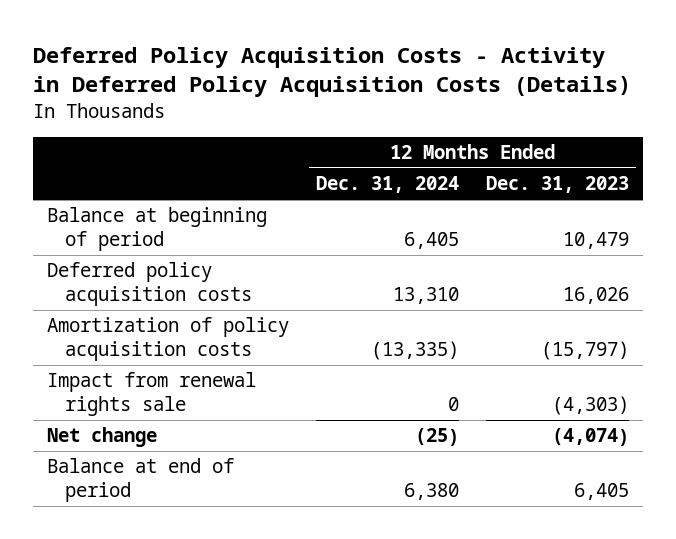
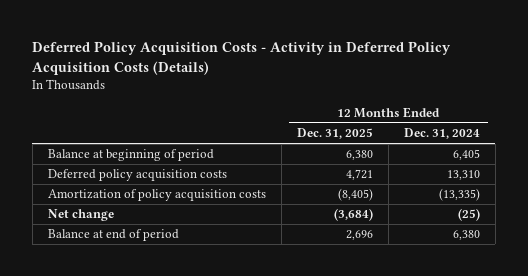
- | 12 Months Ended Dec. 31, 2024 | 12 Months Ended Dec. 31, 2023
+ | 12 Months Ended Dec. 31, 2025 | 12 Months Ended Dec. 31, 2024
- Impact from renewal rights sale | 0 | (4,303)

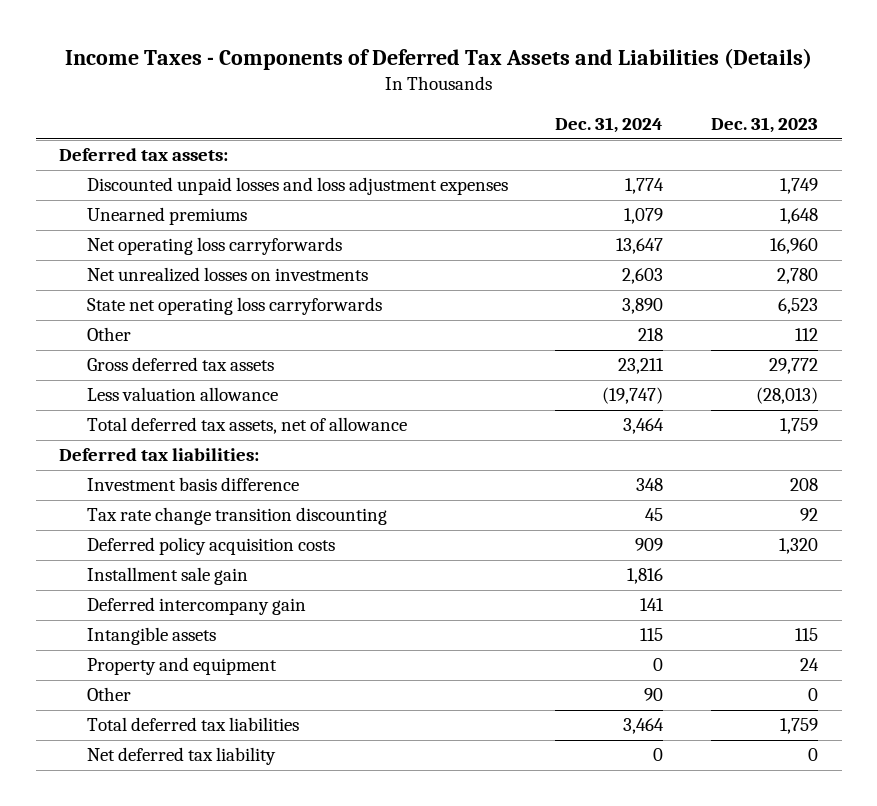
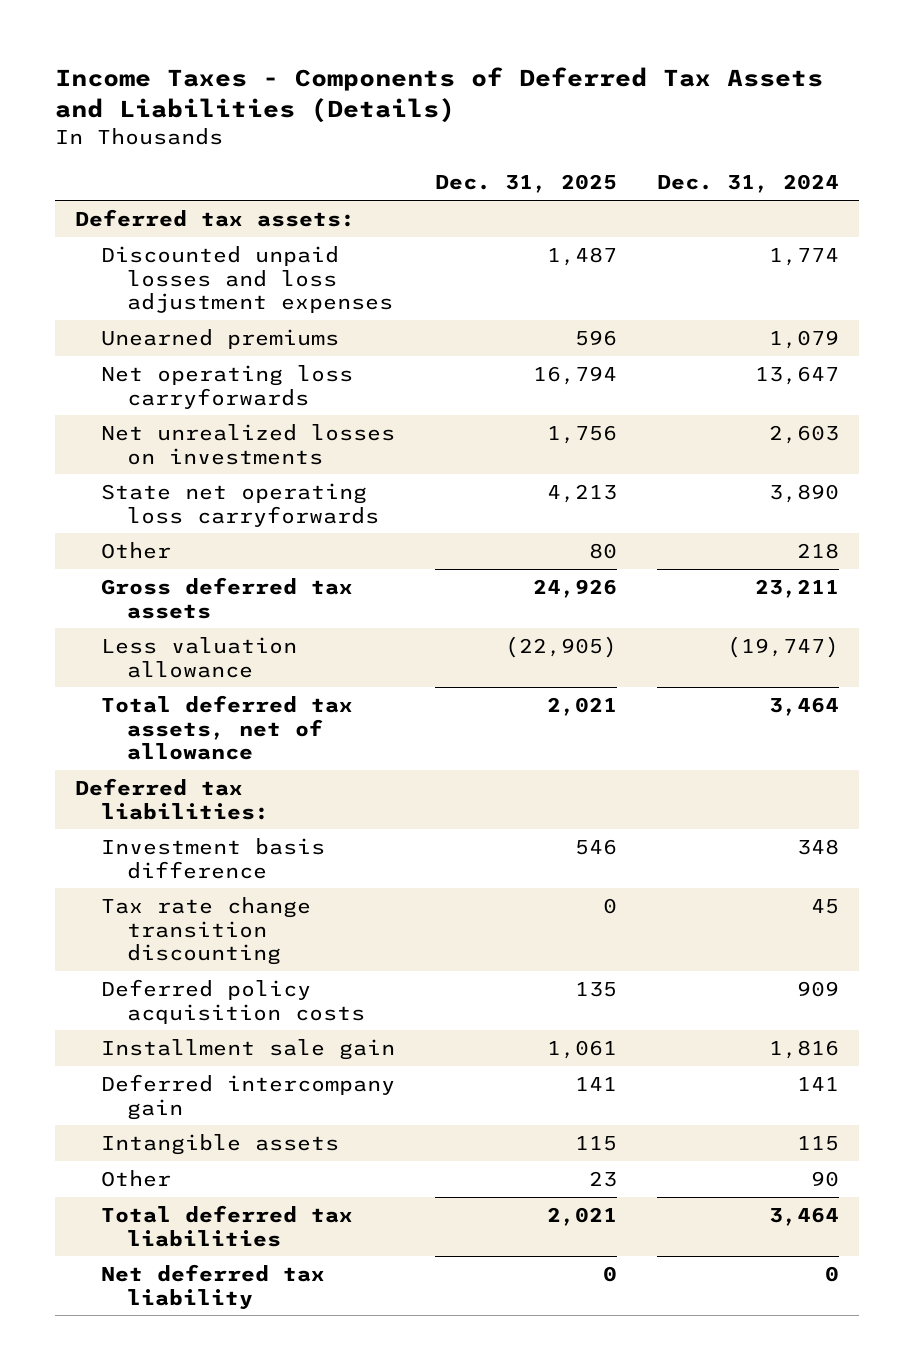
- | Dec. 31, 2024 | Dec. 31, 2023
+ | Dec. 31, 2025 | Dec. 31, 2024
- Property and equipment | 0 | 24

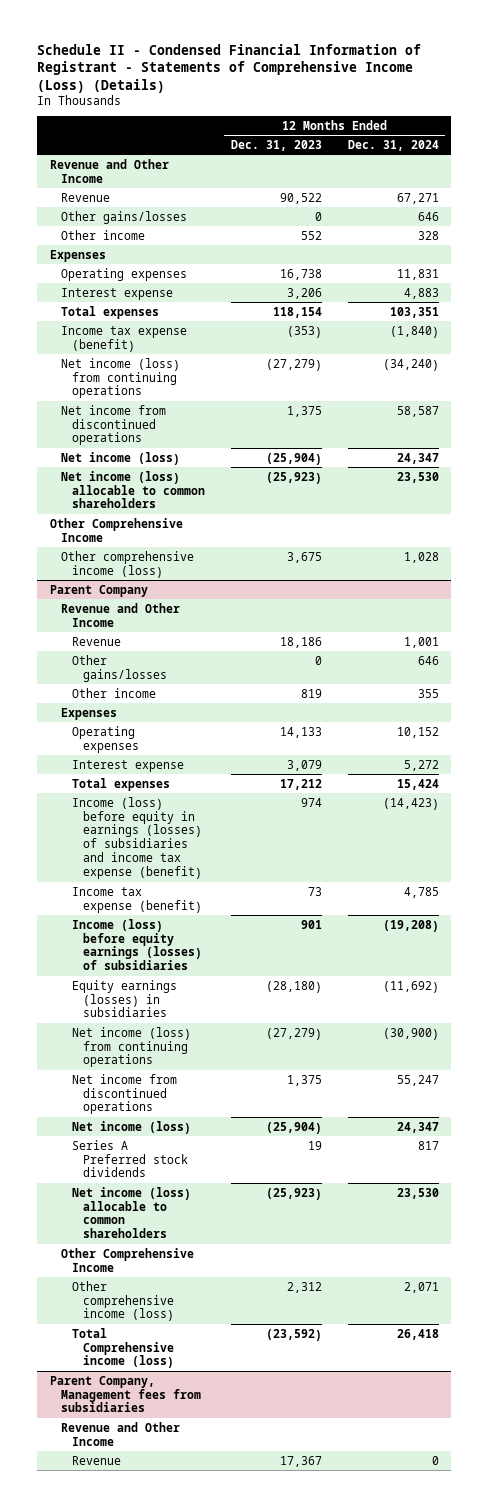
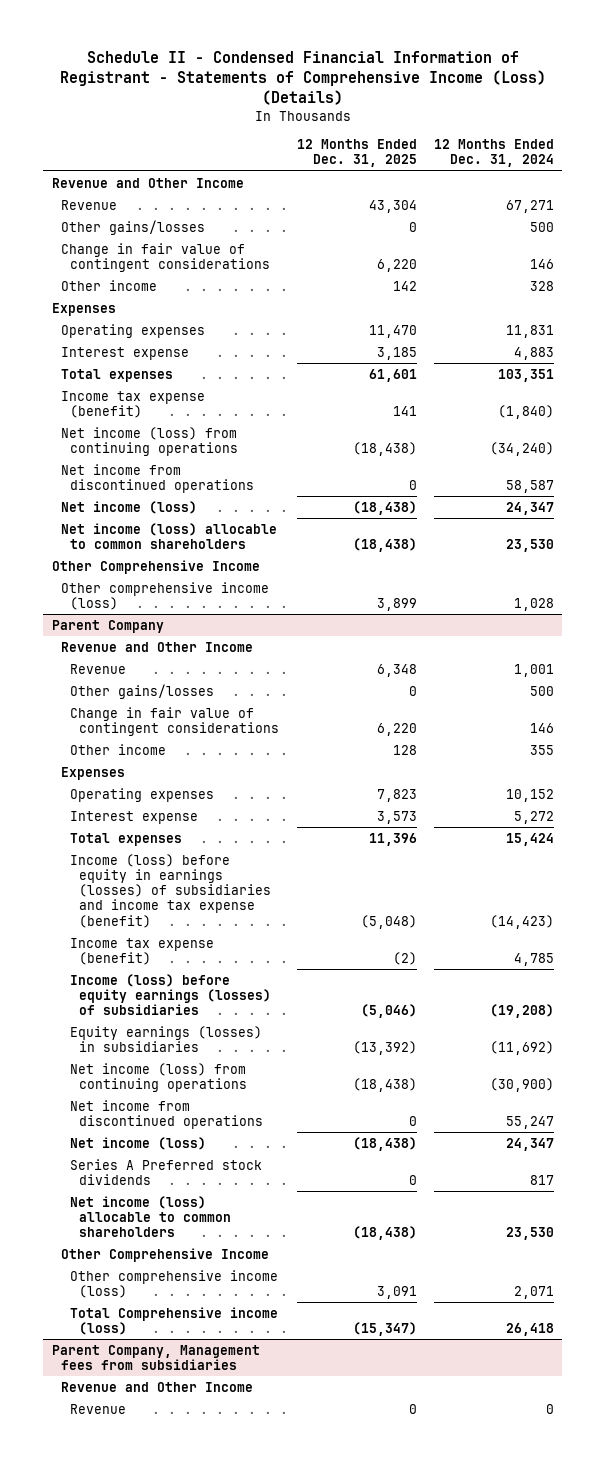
- | 12 Months Ended Dec. 31, 2023 | 12 Months Ended Dec. 31, 2024
+ | 12 Months Ended Dec. 31, 2025 | 12 Months Ended Dec. 31, 2024
- Other gains/losses | 0 | 646
+ Other gains/losses | 0 | 500
+ Change in fair value of contingent considerations | 6,220 | 146
@ Parent Company
- Other gains/losses | 0 | 646
+ Other gains/losses | 0 | 500
+ Change in fair value of contingent considerations | 6,220 | 146

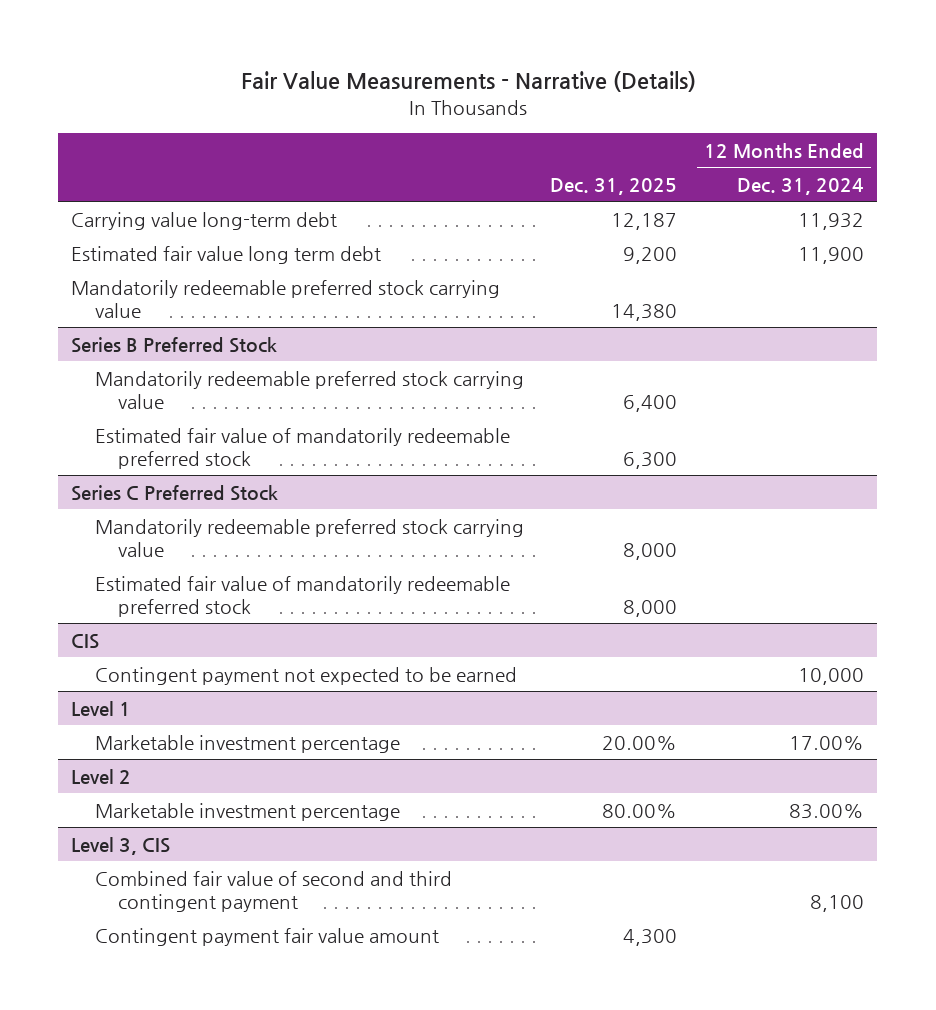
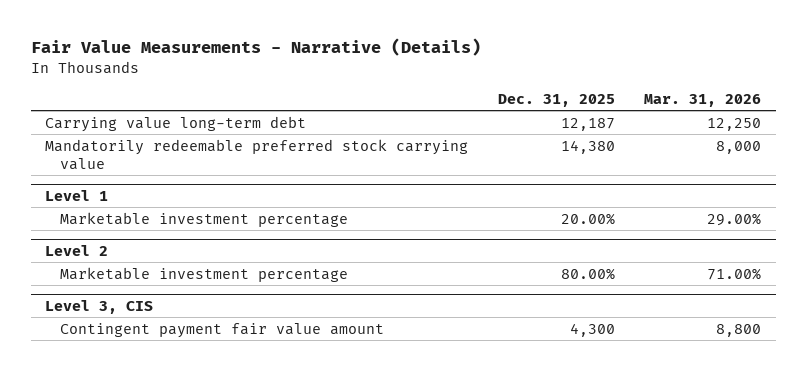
- | Dec. 31, 2025 | 12 Months Ended Dec. 31, 2024
+ | Dec. 31, 2025 | Mar. 31, 2026
- Estimated fair value long term debt | 9,200 | 11,900
- Series B Preferred Stock
- Mandatorily redeemable preferred stock carrying value | 6,400 |
- Estimated fair value of mandatorily redeemable preferred stock | 6,300 |
- Series C Preferred Stock
- Mandatorily redeemable preferred stock carrying value | 8,000 |
- Estimated fair value of mandatorily redeemable preferred stock | 8,000 |
- CIS
- Contingent payment not expected to be earned | | 10,000
@ Level 3, CIS
- Combined fair value of second and third contingent payment | | 8,100

